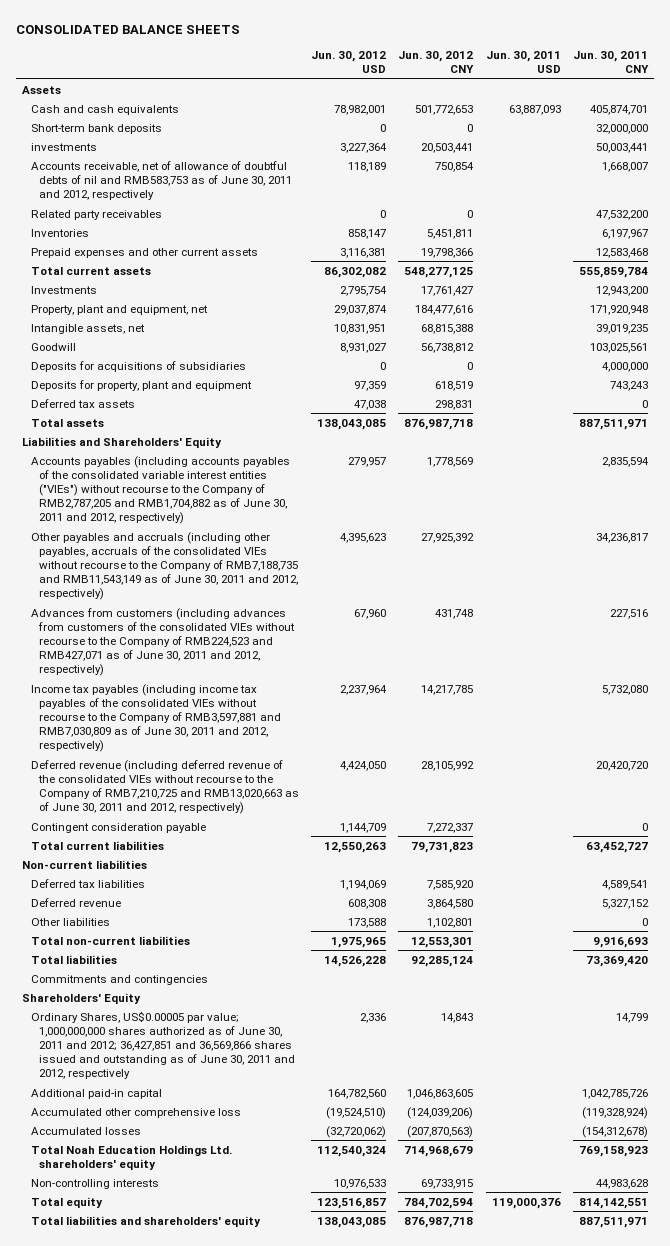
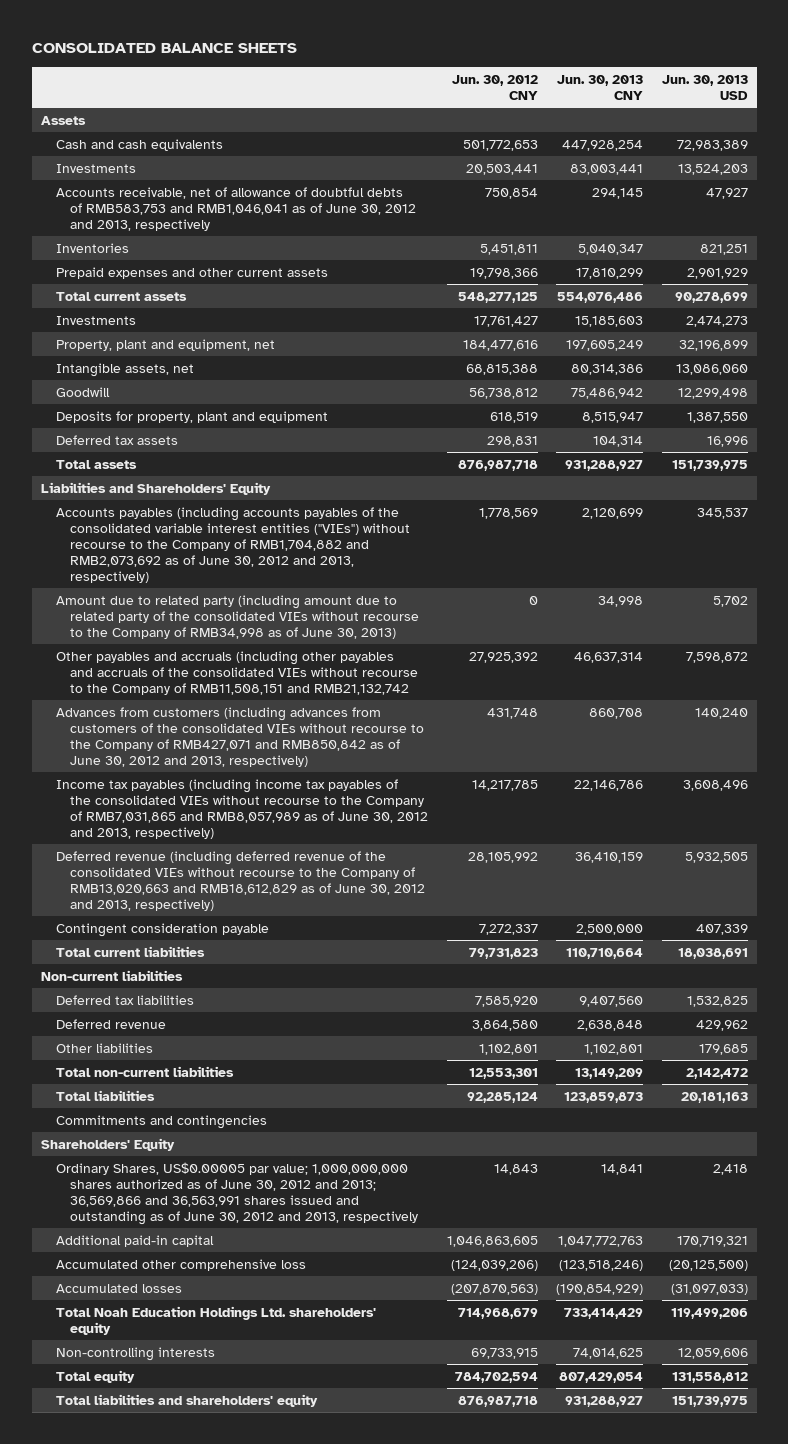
- | Jun. 30, 2012 USD | Jun. 30, 2012 CNY | Jun. 30, 2011 USD | Jun. 30, 2011 CNY
+ | Jun. 30, 2012 CNY | Jun. 30, 2013 CNY | Jun. 30, 2013 USD
- Short-term bank deposits | 0 | 0 | | 32,000,000
- investments | 3,227,364 | 20,503,441 | | 50,003,441
- Accounts receivable, net of allowance of doubtful debts of nil and RMB583,753 as of June 30, 2011 and 2012, respectively | 118,189 | 750,854 | | 1,668,007
- Related party receivables | 0 | 0 | | 47,532,200
+ Investments | 20,503,441 | 83,003,441 | 13,524,203
+ Accounts receivable, net of allowance of doubtful debts of RMB583,753 and RMB1,046,041 as of June 30, 2012 and 2013, respectively | 750,854 | 294,145 | 47,927
- Deposits for acquisitions of subsidiaries | 0 | 0 | | 4,000,000
- Accounts payables (including accounts payables of the consolidated variable interest entities ("VIEs") without recourse to the Company of RMB2,787,205 and RMB1,704,882 as of June 30, 2011 and 2012, respectively) | 279,957 | 1,778,569 | | 2,835,594
- Other payables and accruals (including other payables, accruals of the consolidated VIEs without recourse to the Company of RMB7,188,735 and RMB11,543,149 as of June 30, 2011 and 2012, respectively) | 4,395,623 | 27,925,392 | | 34,236,817
- Advances from customers (including advances from customers of the consolidated VIEs without recourse to the Company of RMB224,523 and RMB427,071 as of June 30, 2011 and 2012, respectively) | 67,960 | 431,748 | | 227,516
- Income tax payables (including income tax payables of the consolidated VIEs without recourse to the Company of RMB3,597,881 and RMB7,030,809 as of June 30, 2011 and 2012, respectively) | 2,237,964 | 14,217,785 | | 5,732,080
- Deferred revenue (including deferred revenue of the consolidated VIEs without recourse to the Company of RMB7,210,725 and RMB13,020,663 as of June 30, 2011 and 2012, respectively) | 4,424,050 | 28,105,992 | | 20,420,720
+ Accounts payables (including accounts payables of the consolidated variable interest entities ("VIEs") without recourse to the Company of RMB1,704,882 and RMB2,073,692 as of June 30, 2012 and 2013, respectively) | 1,778,569 | 2,120,699 | 345,537
+ Amount due to related party (including amount due to related party of the consolidated VIEs without recourse to the Company of RMB34,998 as of June 30, 2013) | 0 | 34,998 | 5,702
+ Other payables and accruals (including other payables and accruals of the consolidated VIEs without recourse to the Company of RMB11,508,151 and RMB21,132,742 | 27,925,392 | 46,637,314 | 7,598,872
+ Advances from customers (including advances from customers of the consolidated VIEs without recourse to the Company of RMB427,071 and RMB850,842 as of June 30, 2012 and 2013, respectively) | 431,748 | 860,708 | 140,240
+ Income tax payables (including income tax payables of the consolidated VIEs without recourse to the Company of RMB7,031,865 and RMB8,057,989 as of June 30, 2012 and 2013, respectively) | 14,217,785 | 22,146,786 | 3,608,496
+ Deferred revenue (including deferred revenue of the consolidated VIEs without recourse to the Company of RMB13,020,663 and RMB18,612,829 as of June 30, 2012 and 2013, respectively) | 28,105,992 | 36,410,159 | 5,932,505
- Ordinary Shares, US$0.00005 par value; 1,000,000,000 shares authorized as of June 30, 2011 and 2012; 36,427,851 and 36,569,866 shares issued and outstanding as of June 30, 2011 and 2012, respectively | 2,336 | 14,843 | | 14,799
+ Ordinary Shares, US$0.00005 par value; 1,000,000,000 shares authorized as of June 30, 2012 and 2013; 36,569,866 and 36,563,991 shares issued and outstanding as of June 30, 2012 and 2013, respectively | 14,843 | 14,841 | 2,418

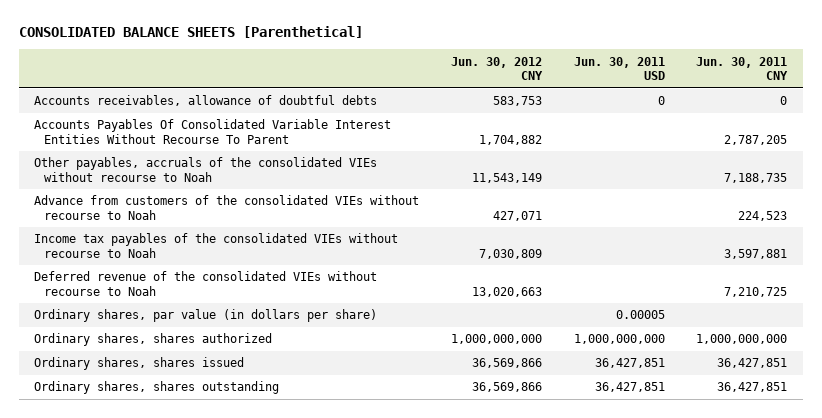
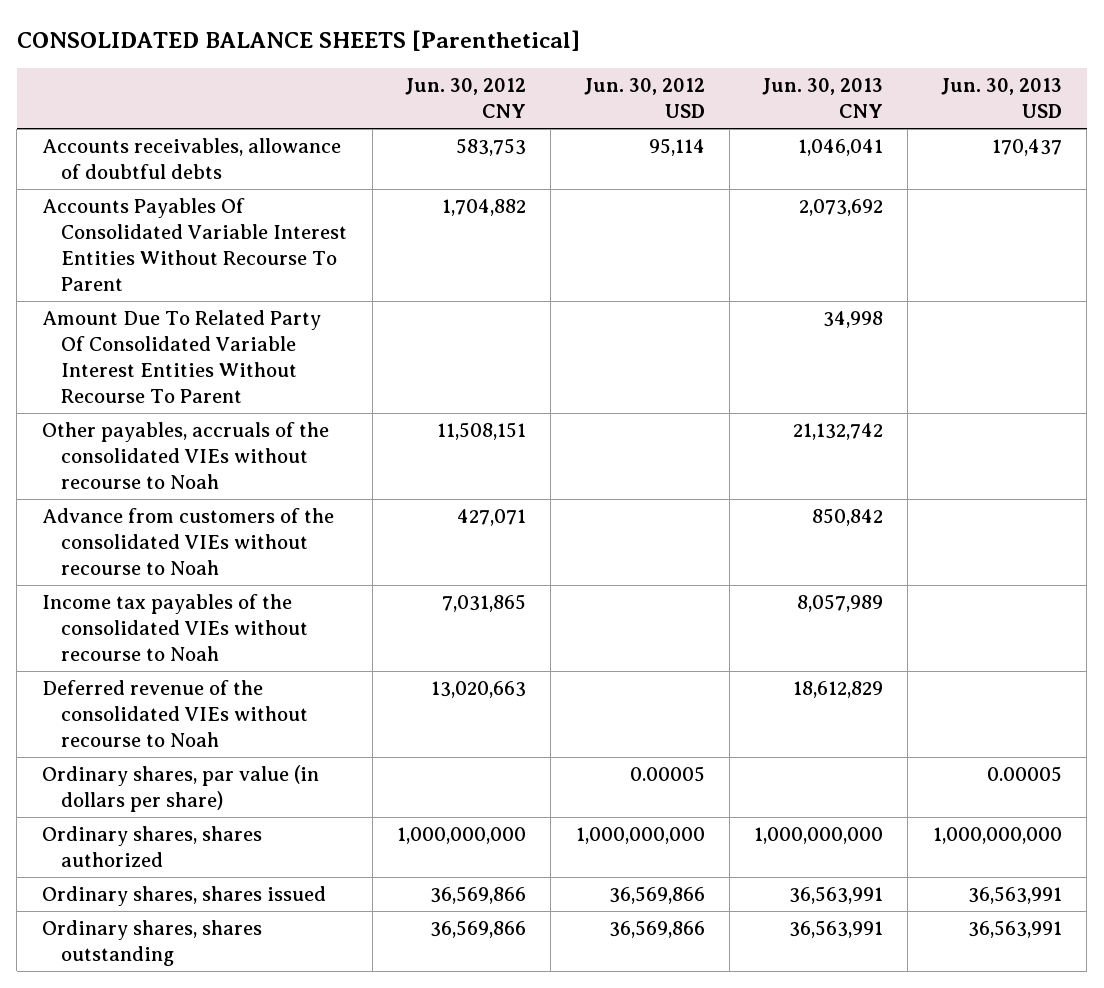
- | Jun. 30, 2012 CNY | Jun. 30, 2011 USD | Jun. 30, 2011 CNY
+ | Jun. 30, 2012 CNY | Jun. 30, 2012 USD | Jun. 30, 2013 CNY | Jun. 30, 2013 USD
- Other payables, accruals of the consolidated VIEs without recourse to Noah | 11,543,149 | | 7,188,735
+ Amount Due To Related Party Of Consolidated Variable Interest Entities Without Recourse To Parent | | | 34,998 |
+ Other payables, accruals of the consolidated VIEs without recourse to Noah | 11,508,151 | | 21,132,742 |
- Income tax payables of the consolidated VIEs without recourse to Noah | 7,030,809 | | 3,597,881
+ Income tax payables of the consolidated VIEs without recourse to Noah | 7,031,865 | | 8,057,989 |

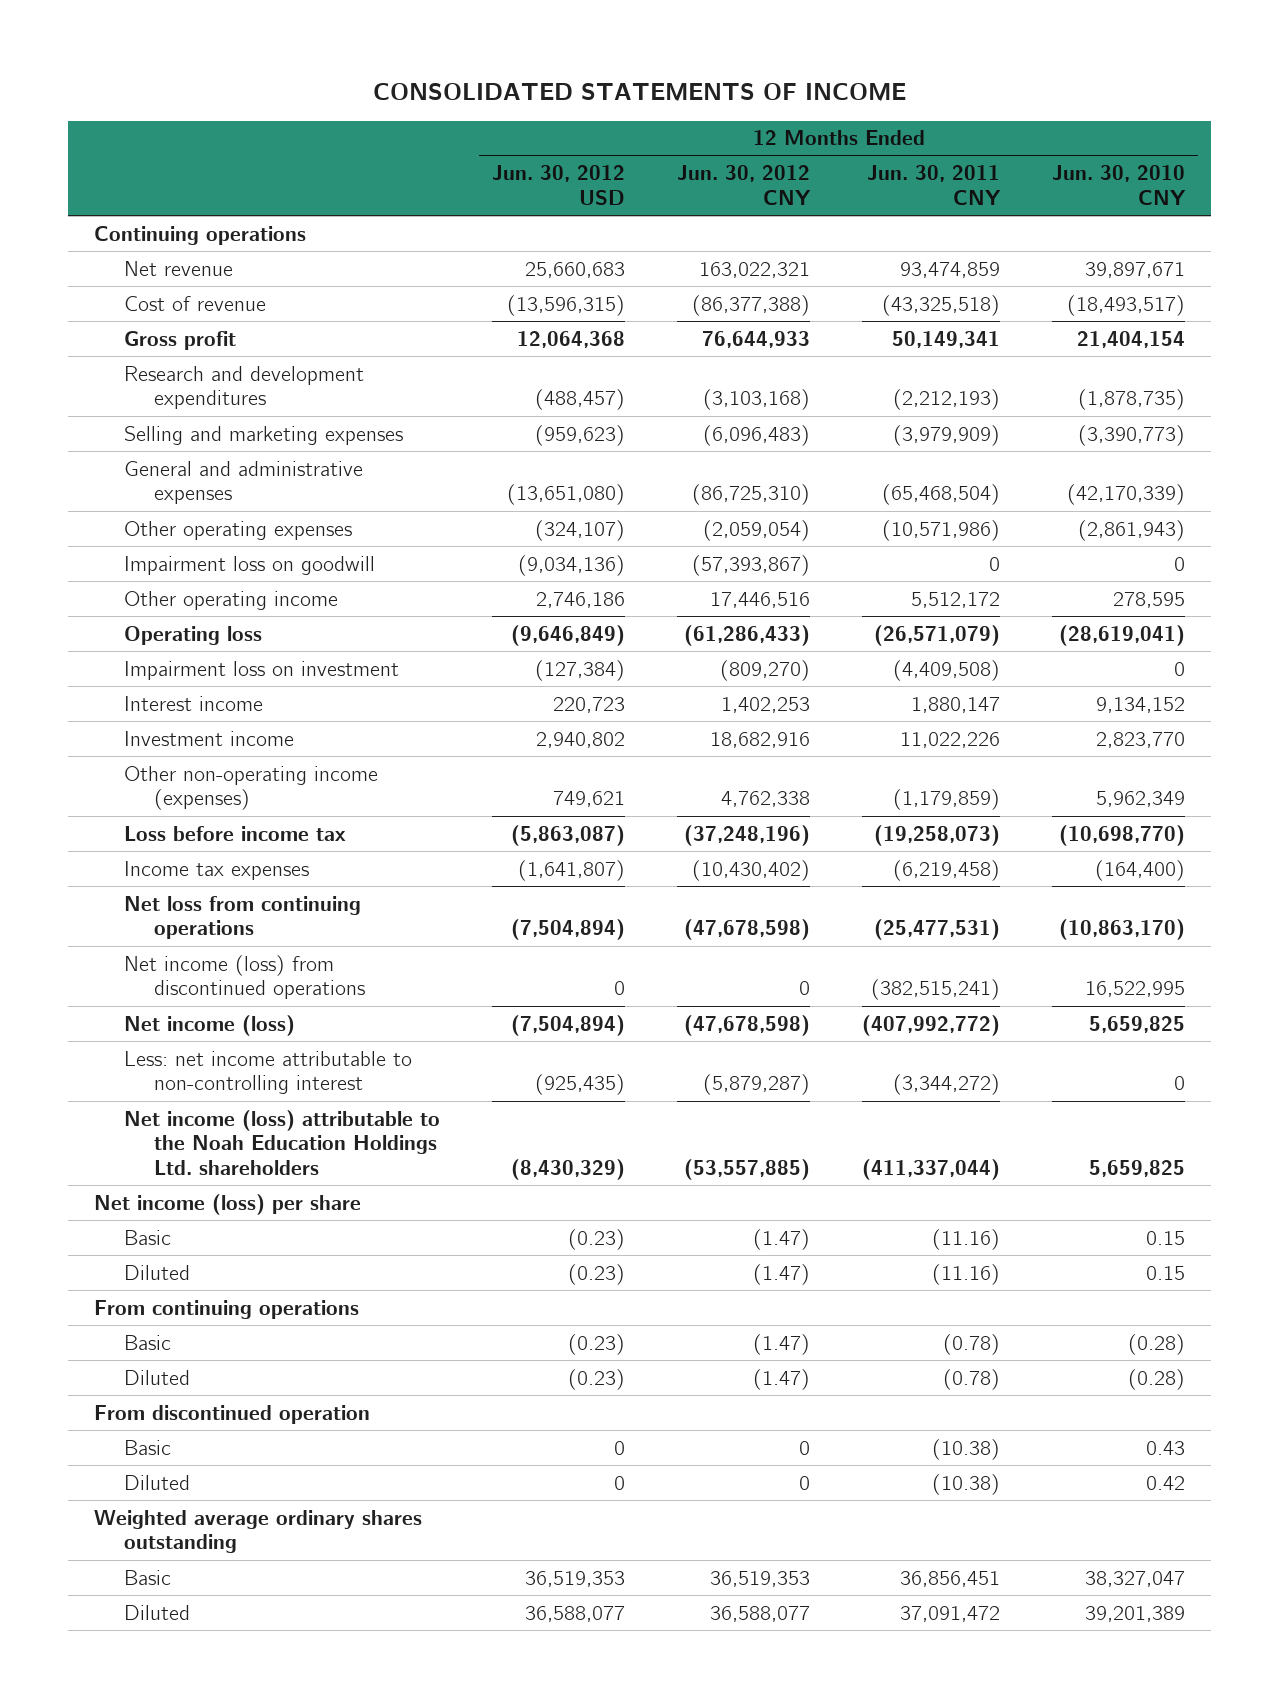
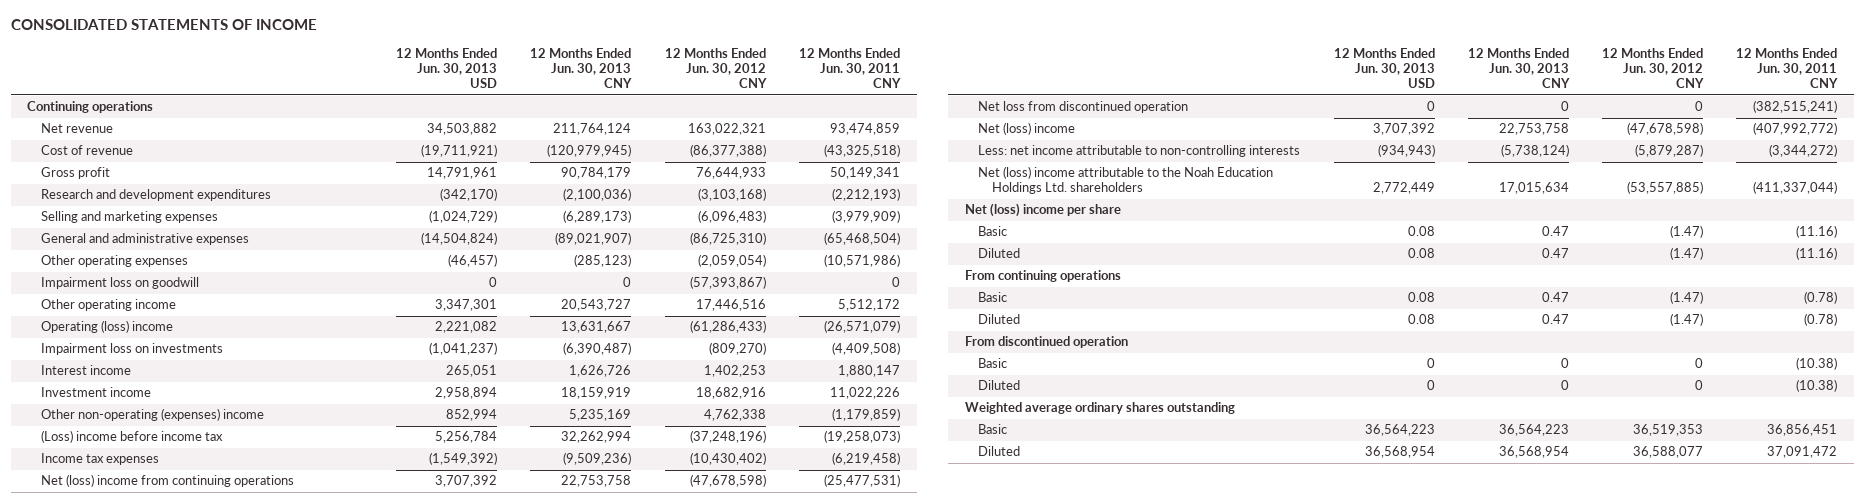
- | 12 Months Ended Jun. 30, 2012 USD | 12 Months Ended Jun. 30, 2012 CNY | 12 Months Ended Jun. 30, 2011 CNY | 12 Months Ended Jun. 30, 2010 CNY
+ | 12 Months Ended Jun. 30, 2013 USD | 12 Months Ended Jun. 30, 2013 CNY | 12 Months Ended Jun. 30, 2012 CNY | 12 Months Ended Jun. 30, 2011 CNY
- Operating loss | (9,646,849) | (61,286,433) | (26,571,079) | (28,619,041)
- Impairment loss on investment | (127,384) | (809,270) | (4,409,508) | 0
+ Operating (loss) income | 2,221,082 | 13,631,667 | (61,286,433) | (26,571,079)
+ Impairment loss on investments | (1,041,237) | (6,390,487) | (809,270) | (4,409,508)
- Other non-operating income (expenses) | 749,621 | 4,762,338 | (1,179,859) | 5,962,349
- Loss before income tax | (5,863,087) | (37,248,196) | (19,258,073) | (10,698,770)
+ Other non-operating (expenses) income | 852,994 | 5,235,169 | 4,762,338 | (1,179,859)
+ (Loss) income before income tax | 5,256,784 | 32,262,994 | (37,248,196) | (19,258,073)
- Net loss from continuing operations | (7,504,894) | (47,678,598) | (25,477,531) | (10,863,170)
- Net income (loss) from discontinued operations | 0 | 0 | (382,515,241) | 16,522,995
- Net income (loss) | (7,504,894) | (47,678,598) | (407,992,772) | 5,659,825
- Less: net income attributable to non-controlling interest | (925,435) | (5,879,287) | (3,344,272) | 0
- Net income (loss) attributable to the Noah Education Holdings Ltd. shareholders | (8,430,329) | (53,557,885) | (411,337,044) | 5,659,825
- Net income (loss) per share
+ Net (loss) income from continuing operations | 3,707,392 | 22,753,758 | (47,678,598) | (25,477,531)
+ Net loss from discontinued operation | 0 | 0 | 0 | (382,515,241)
+ Net (loss) income | 3,707,392 | 22,753,758 | (47,678,598) | (407,992,772)
+ Less: net income attributable to non-controlling interests | (934,943) | (5,738,124) | (5,879,287) | (3,344,272)
+ Net (loss) income attributable to the Noah Education Holdings Ltd. shareholders | 2,772,449 | 17,015,634 | (53,557,885) | (411,337,044)
+ Net (loss) income per share

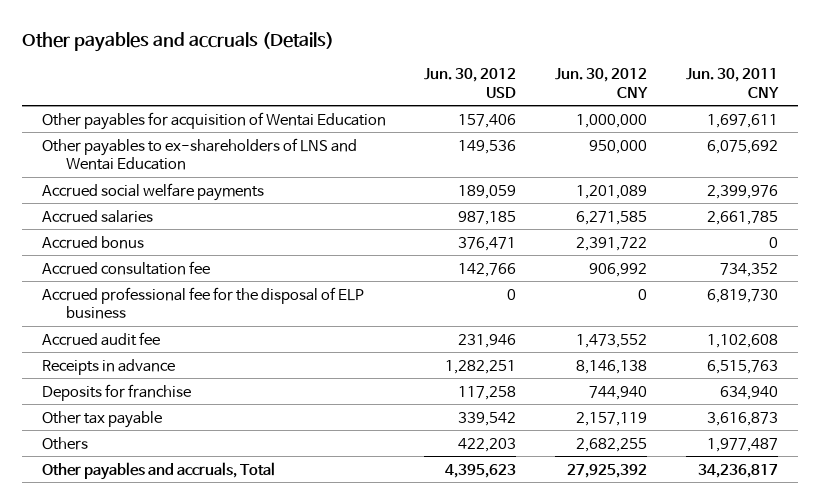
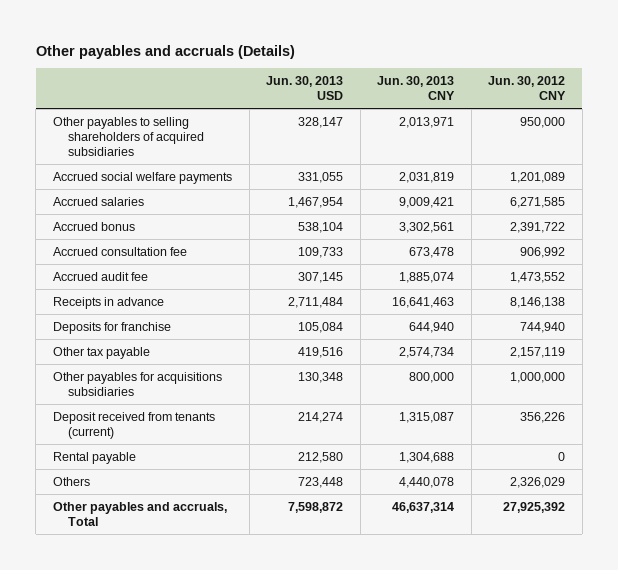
- | Jun. 30, 2012 USD | Jun. 30, 2012 CNY | Jun. 30, 2011 CNY
+ | Jun. 30, 2013 USD | Jun. 30, 2013 CNY | Jun. 30, 2012 CNY
- Other payables for acquisition of Wentai Education | 157,406 | 1,000,000 | 1,697,611
- Other payables to ex-shareholders of LNS and Wentai Education | 149,536 | 950,000 | 6,075,692
+ Other payables to selling shareholders of acquired subsidiaries | 328,147 | 2,013,971 | 950,000
- Accrued professional fee for the disposal of ELP business | 0 | 0 | 6,819,730
- Others | 422,203 | 2,682,255 | 1,977,487
+ Other payables for acquisitions subsidiaries | 130,348 | 800,000 | 1,000,000
+ Deposit received from tenants (current) | 214,274 | 1,315,087 | 356,226
+ Rental payable | 212,580 | 1,304,688 | 0
+ Others | 723,448 | 4,440,078 | 2,326,029

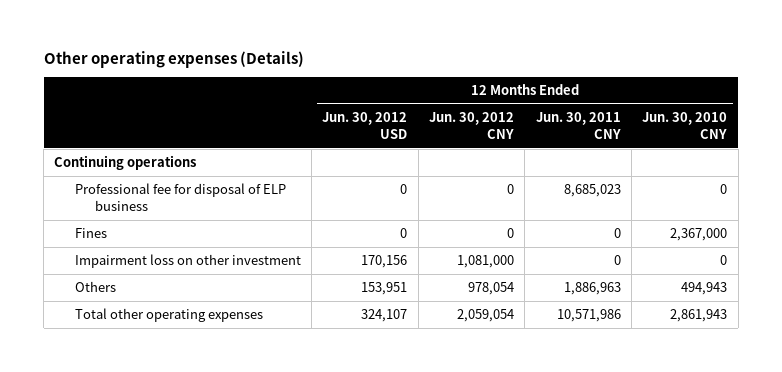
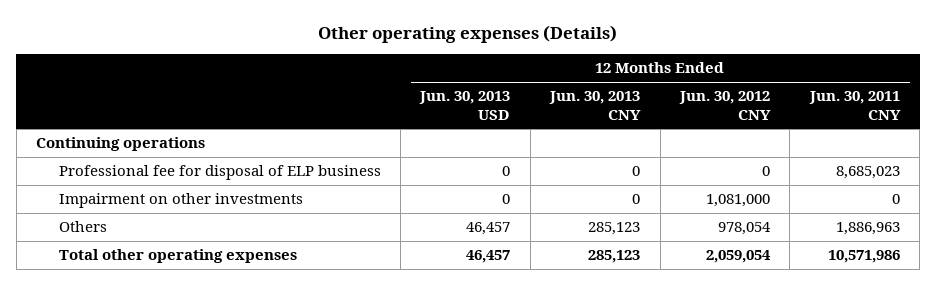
- | 12 Months Ended Jun. 30, 2012 USD | 12 Months Ended Jun. 30, 2012 CNY | 12 Months Ended Jun. 30, 2011 CNY | 12 Months Ended Jun. 30, 2010 CNY
+ | 12 Months Ended Jun. 30, 2013 USD | 12 Months Ended Jun. 30, 2013 CNY | 12 Months Ended Jun. 30, 2012 CNY | 12 Months Ended Jun. 30, 2011 CNY
- Fines | 0 | 0 | 0 | 2,367,000
- Impairment loss on other investment | 170,156 | 1,081,000 | 0 | 0
+ Impairment on other investments | 0 | 0 | 1,081,000 | 0

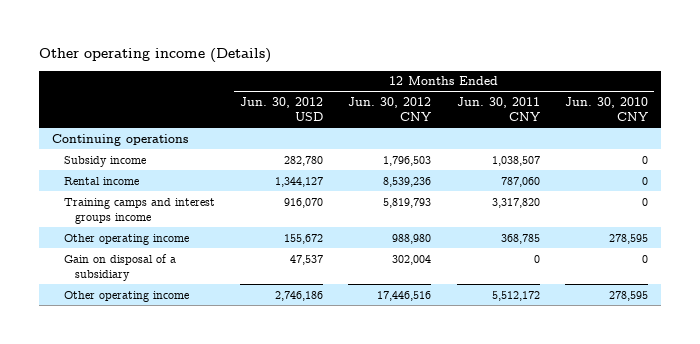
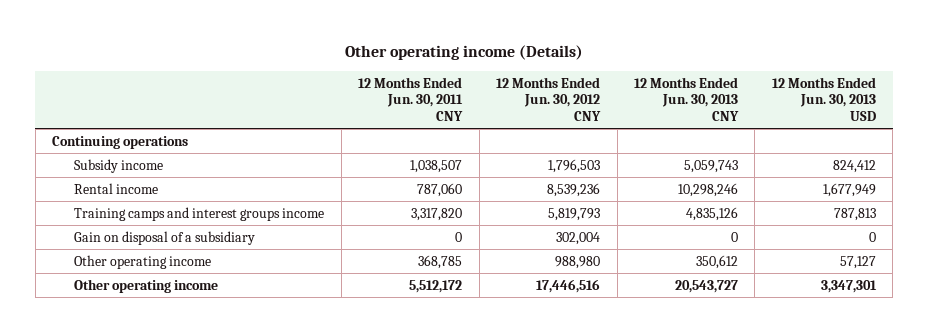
- | 12 Months Ended Jun. 30, 2012 USD | 12 Months Ended Jun. 30, 2012 CNY | 12 Months Ended Jun. 30, 2011 CNY | 12 Months Ended Jun. 30, 2010 CNY
+ | 12 Months Ended Jun. 30, 2011 CNY | 12 Months Ended Jun. 30, 2012 CNY | 12 Months Ended Jun. 30, 2013 CNY | 12 Months Ended Jun. 30, 2013 USD
moved down: Other operating income | 368,785 | 988,980 | 350,612 | 57,127

